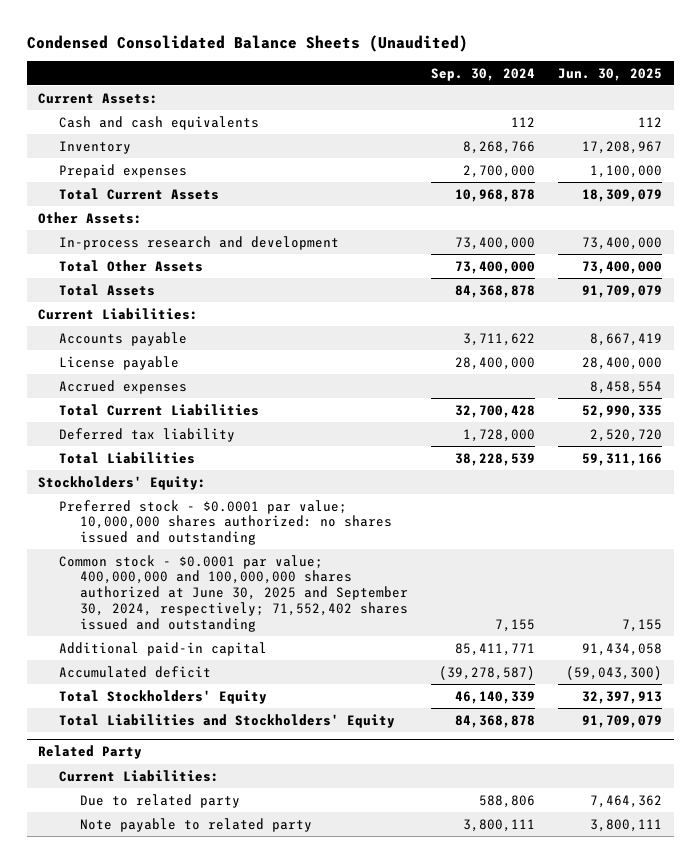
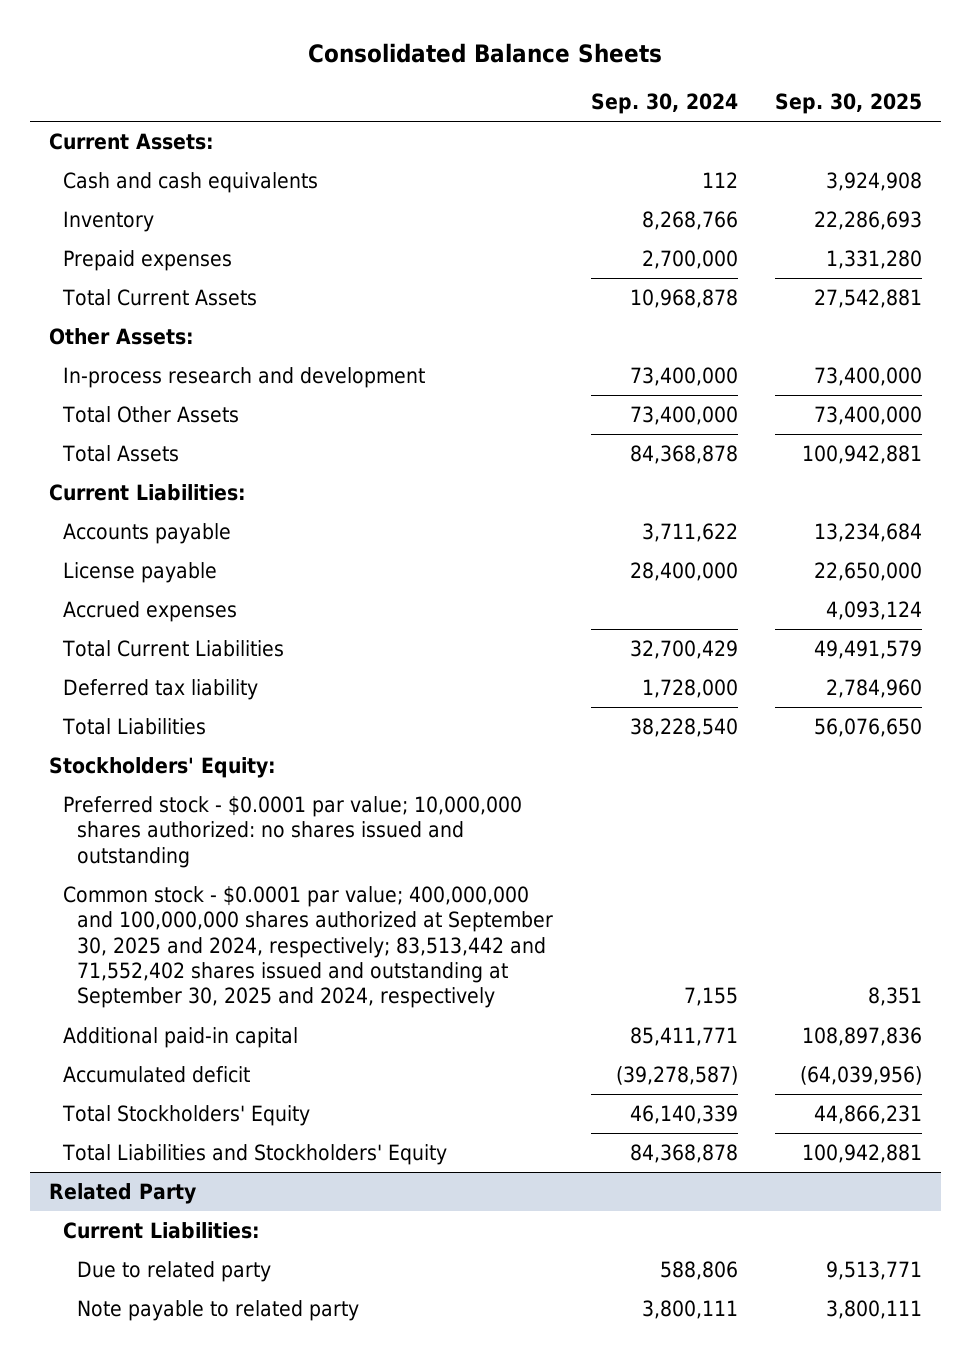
- Condensed Consolidated Balance Sheets (Unaudited)
+ Consolidated Balance Sheets
- | Sep. 30, 2024 | Jun. 30, 2025
+ | Sep. 30, 2024 | Sep. 30, 2025
- Total Current Liabilities | 32,700,428 | 52,990,335
+ Total Current Liabilities | 32,700,429 | 49,491,579
- Total Liabilities | 38,228,539 | 59,311,166
+ Total Liabilities | 38,228,540 | 56,076,650
- Common stock - $0.0001 par value; 400,000,000 and 100,000,000 shares authorized at June 30, 2025 and September 30, 2024, respectively; 71,552,402 shares issued and outstanding | 7,155 | 7,155
+ Common stock - $0.0001 par value; 400,000,000 and 100,000,000 shares authorized at September 30, 2025 and 2024, respectively; 83,513,442 and 71,552,402 shares issued and outstanding at September 30, 2025 and 2024, respectively | 7,155 | 8,351

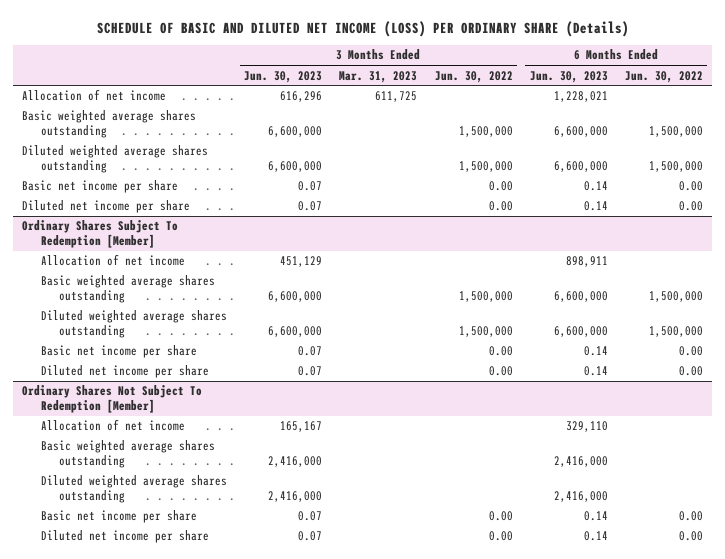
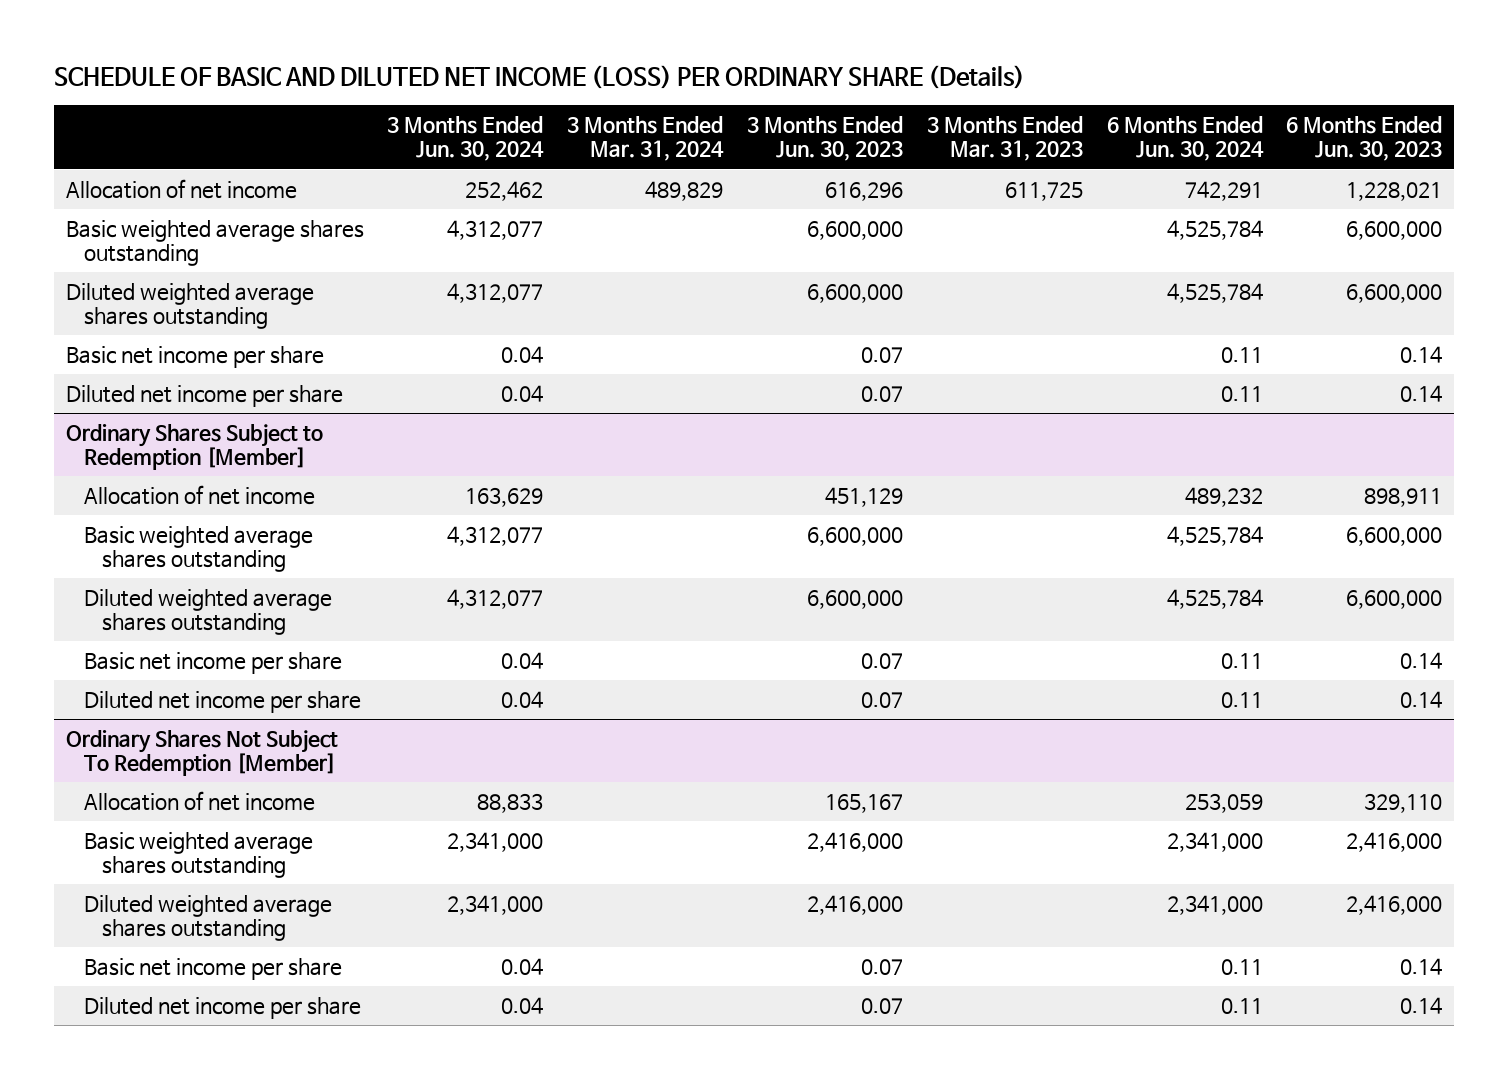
- | 3 Months Ended Jun. 30, 2023 | 3 Months Ended Mar. 31, 2023 | 3 Months Ended Jun. 30, 2022 | 6 Months Ended Jun. 30, 2023 | 6 Months Ended Jun. 30, 2022
+ | 3 Months Ended Jun. 30, 2024 | 3 Months Ended Mar. 31, 2024 | 3 Months Ended Jun. 30, 2023 | 3 Months Ended Mar. 31, 2023 | 6 Months Ended Jun. 30, 2024 | 6 Months Ended Jun. 30, 2023
- Ordinary Shares Subject To Redemption [Member]
+ Ordinary Shares Subject to Redemption [Member]

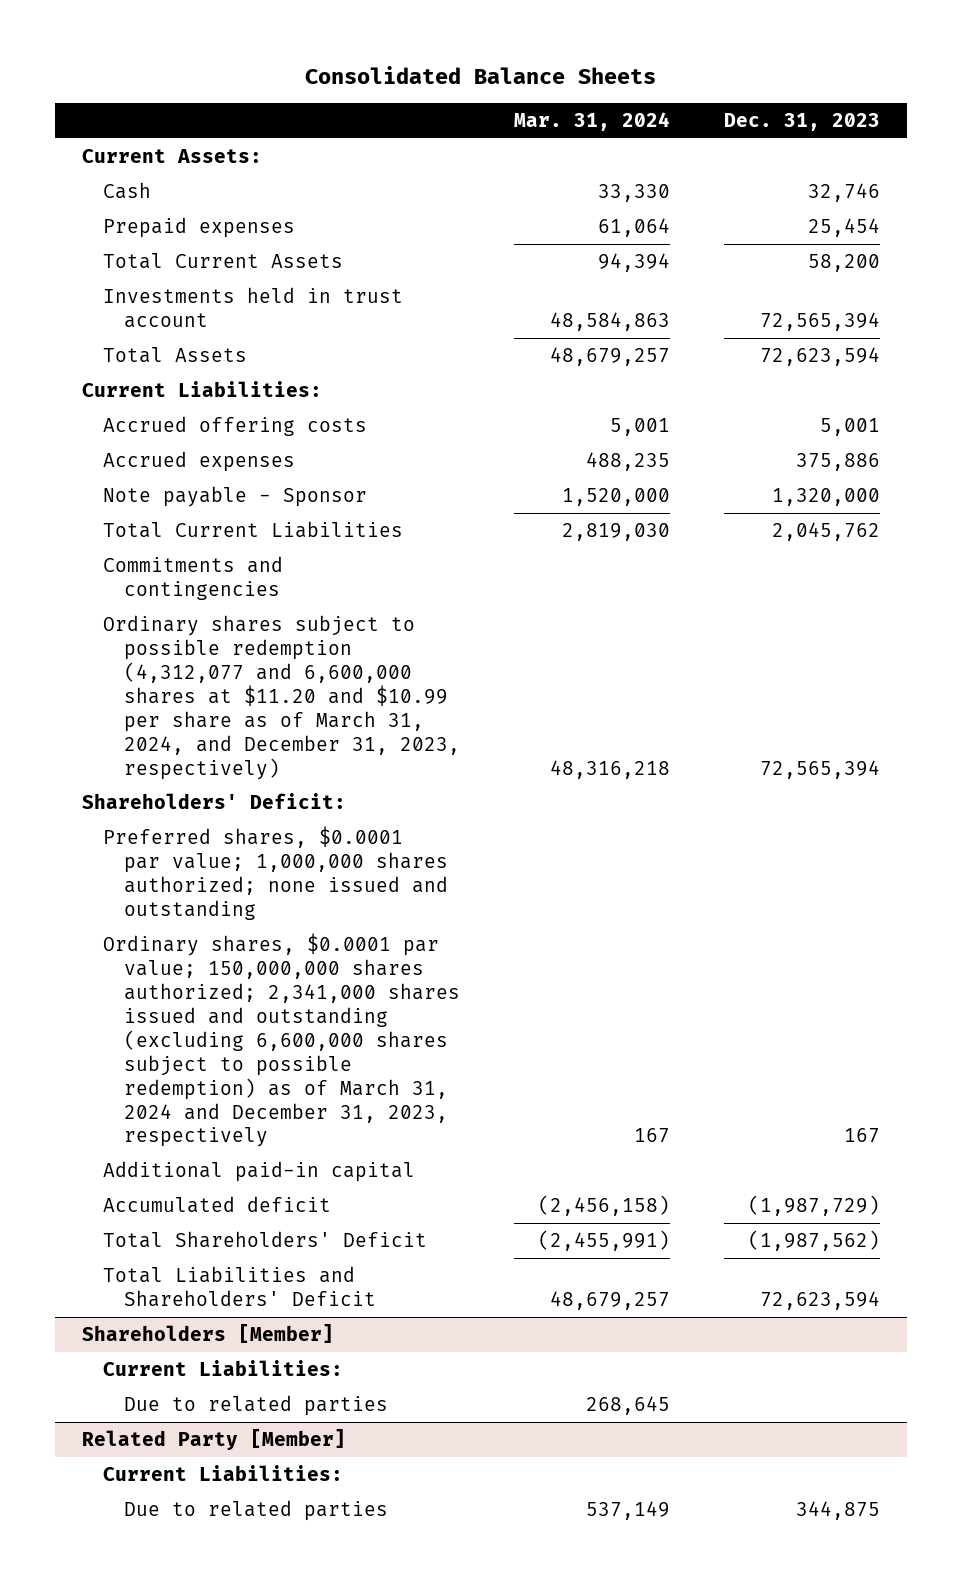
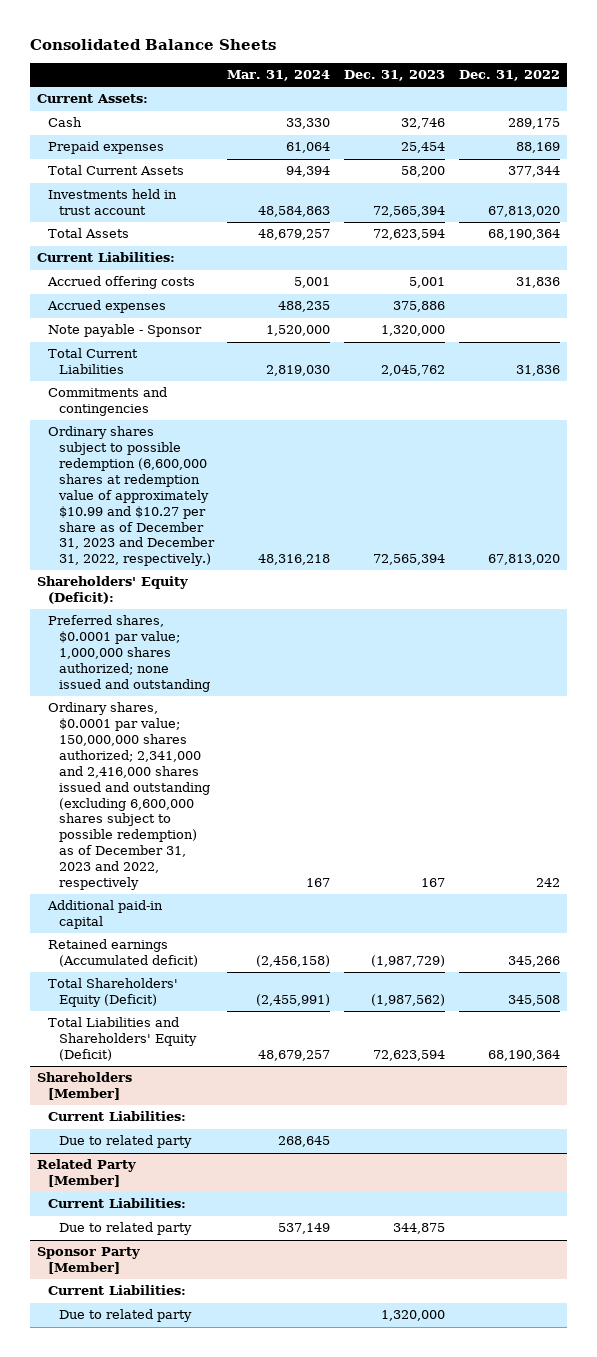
- | Mar. 31, 2024 | Dec. 31, 2023
+ | Mar. 31, 2024 | Dec. 31, 2023 | Dec. 31, 2022
- Ordinary shares subject to possible redemption (4,312,077 and 6,600,000 shares at $11.20 and $10.99 per share as of March 31, 2024, and December 31, 2023, respectively) | 48,316,218 | 72,565,394
- Shareholders' Deficit:
+ Ordinary shares subject to possible redemption (6,600,000 shares at redemption value of approximately $10.99 and $10.27 per share as of December 31, 2023 and December 31, 2022, respectively.) | 48,316,218 | 72,565,394 | 67,813,020
+ Shareholders' Equity (Deficit):
- Ordinary shares, $0.0001 par value; 150,000,000 shares authorized; 2,341,000 shares issued and outstanding (excluding 6,600,000 shares subject to possible redemption) as of March 31, 2024 and December 31, 2023, respectively | 167 | 167
+ Ordinary shares, $0.0001 par value; 150,000,000 shares authorized; 2,341,000 and 2,416,000 shares issued and outstanding (excluding 6,600,000 shares subject to possible redemption) as of December 31, 2023 and 2022, respectively | 167 | 167 | 242
- Accumulated deficit | (2,456,158) | (1,987,729)
- Total Shareholders' Deficit | (2,455,991) | (1,987,562)
- Total Liabilities and Shareholders' Deficit | 48,679,257 | 72,623,594
+ Retained earnings (Accumulated deficit) | (2,456,158) | (1,987,729) | 345,266
+ Total Shareholders' Equity (Deficit) | (2,455,991) | (1,987,562) | 345,508
+ Total Liabilities and Shareholders' Equity (Deficit) | 48,679,257 | 72,623,594 | 68,190,364
@ Shareholders [Member]
- Due to related parties | 268,645 |
+ Due to related party | 268,645 | |
@ Related Party [Member]
- Due to related parties | 537,149 | 344,875
+ Due to related party | 537,149 | 344,875 |
+ Sponsor Party [Member]
+ Current Liabilities:
+ Due to related party | | 1,320,000 |

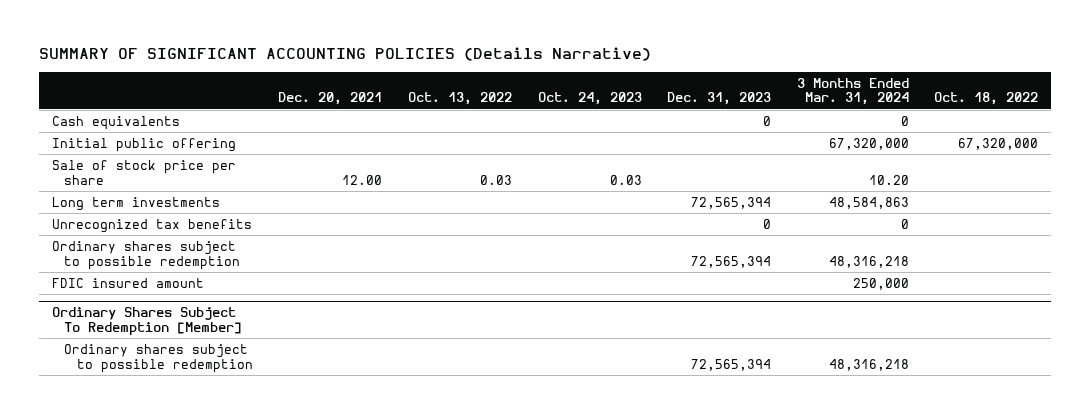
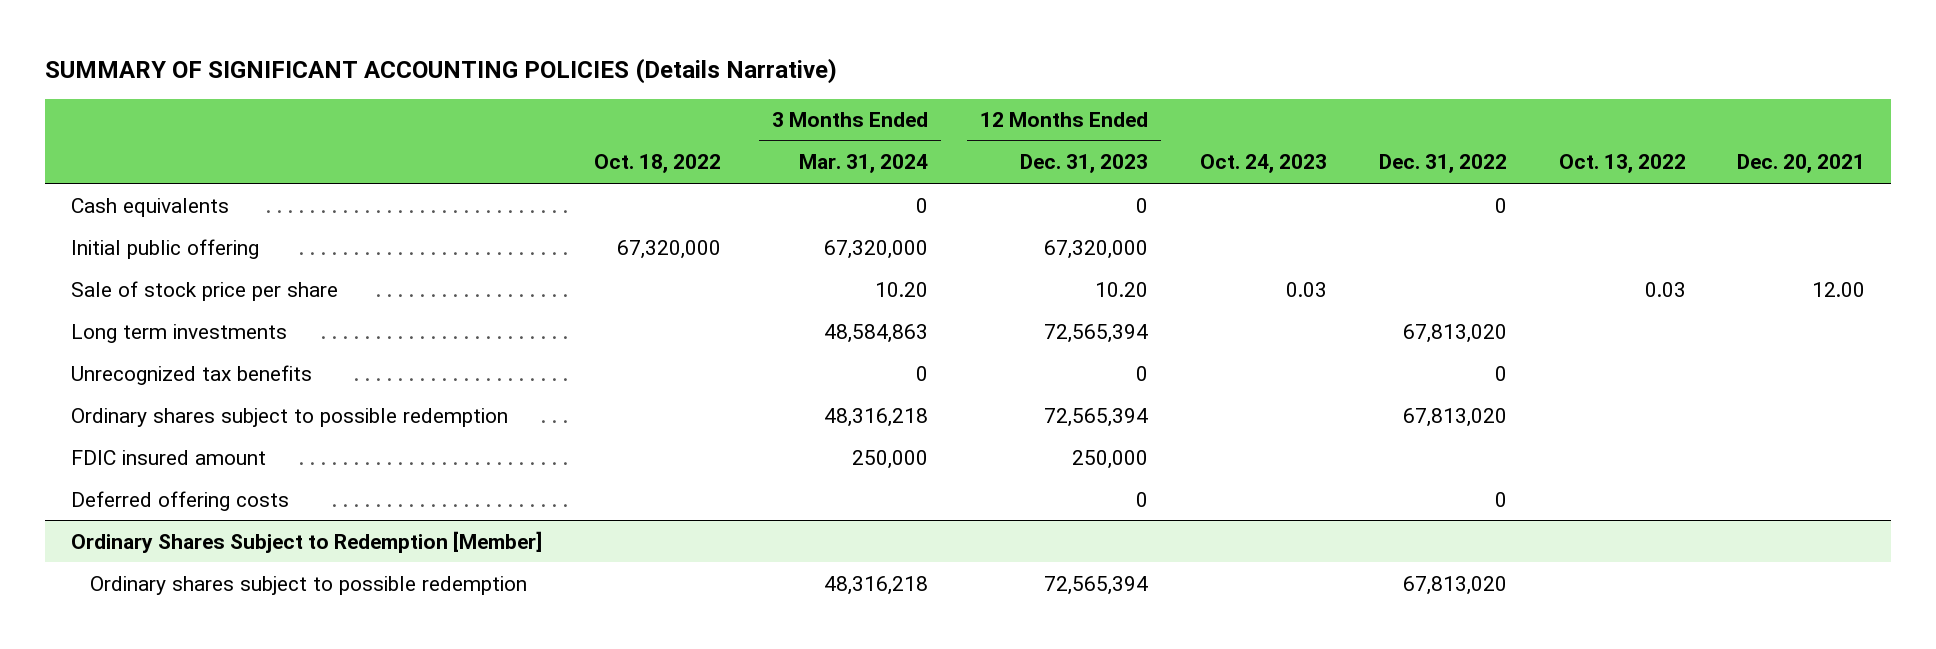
- | Dec. 20, 2021 | Oct. 13, 2022 | Oct. 24, 2023 | Dec. 31, 2023 | 3 Months Ended Mar. 31, 2024 | Oct. 18, 2022
+ | Oct. 18, 2022 | 3 Months Ended Mar. 31, 2024 | 12 Months Ended Dec. 31, 2023 | Oct. 24, 2023 | Dec. 31, 2022 | Oct. 13, 2022 | Dec. 20, 2021
- Ordinary Shares Subject To Redemption [Member]
+ Deferred offering costs | | | 0 | | 0 | |
+ Ordinary Shares Subject to Redemption [Member]

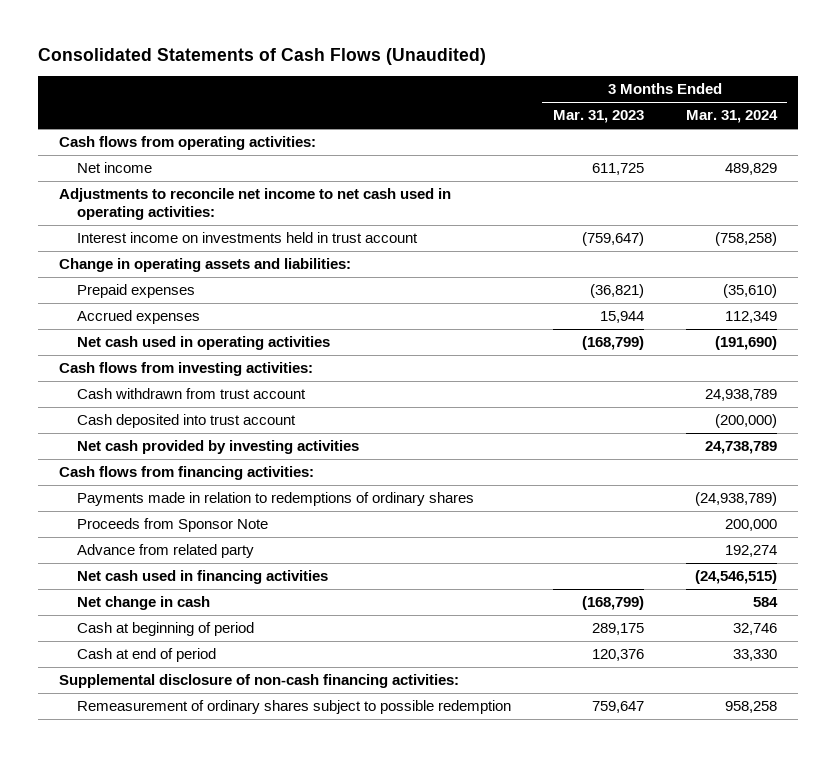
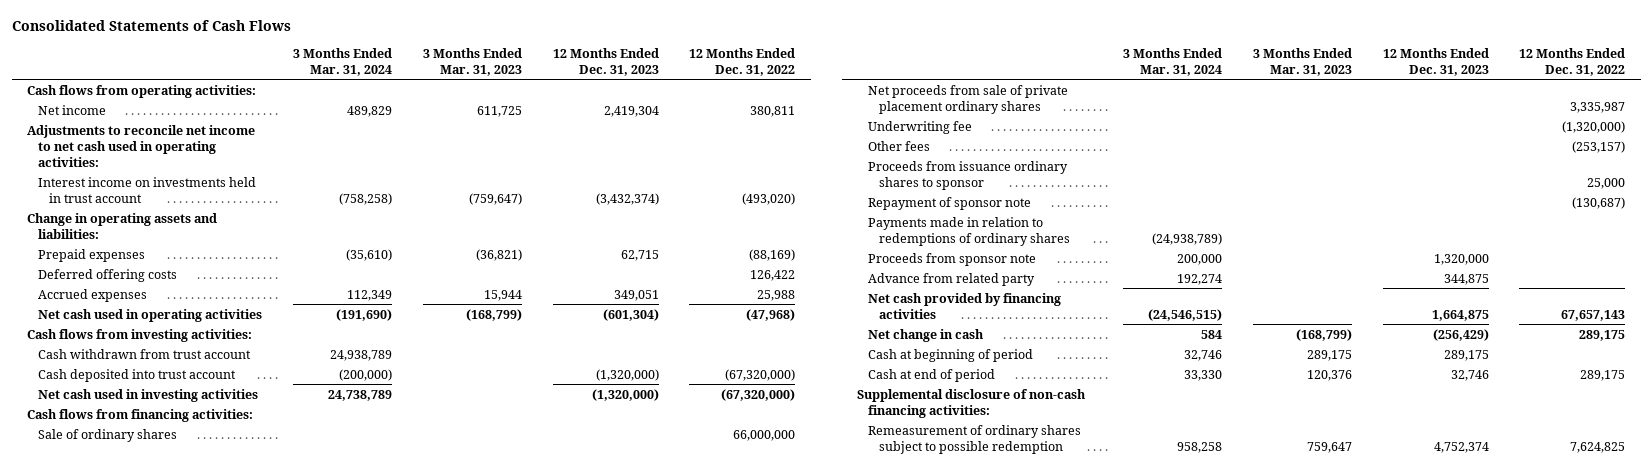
- Consolidated Statements of Cash Flows (Unaudited)
+ Consolidated Statements of Cash Flows
- | 3 Months Ended Mar. 31, 2023 | 3 Months Ended Mar. 31, 2024
+ | 3 Months Ended Mar. 31, 2024 | 3 Months Ended Mar. 31, 2023 | 12 Months Ended Dec. 31, 2023 | 12 Months Ended Dec. 31, 2022
+ Deferred offering costs | | | | 126,422
- Net cash provided by investing activities | | 24,738,789
+ Net cash used in investing activities | 24,738,789 | | (1,320,000) | (67,320,000)
+ Sale of ordinary shares | | | | 66,000,000
+ Net proceeds from sale of private placement ordinary shares | | | | 3,335,987
+ Underwriting fee | | | | (1,320,000)
+ Other fees | | | | (253,157)
+ Proceeds from issuance ordinary shares to sponsor | | | | 25,000
+ Repayment of sponsor note | | | | (130,687)
- Proceeds from Sponsor Note | | 200,000
+ Proceeds from sponsor note | 200,000 | | 1,320,000 |
- Net cash used in financing activities | | (24,546,515)
+ Net cash provided by financing activities | (24,546,515) | | 1,664,875 | 67,657,143

